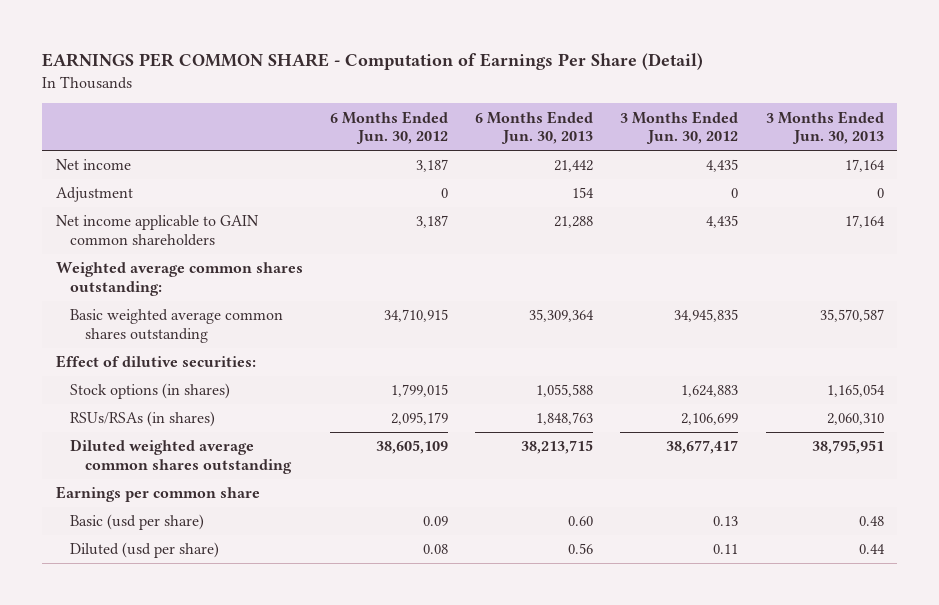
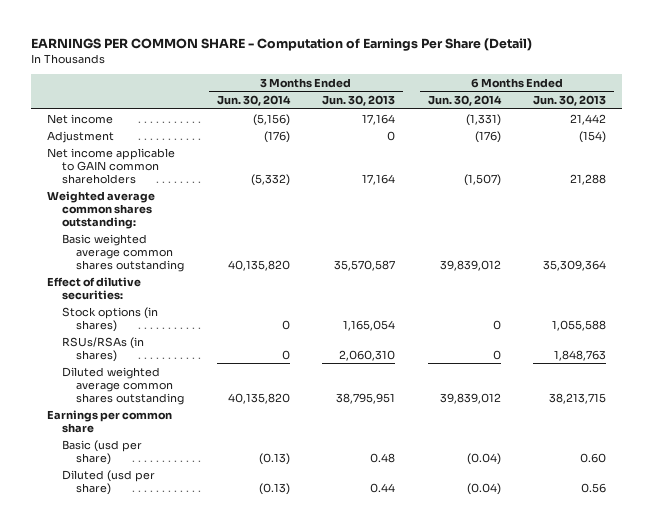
- | 6 Months Ended Jun. 30, 2012 | 6 Months Ended Jun. 30, 2013 | 3 Months Ended Jun. 30, 2012 | 3 Months Ended Jun. 30, 2013
+ | 3 Months Ended Jun. 30, 2014 | 3 Months Ended Jun. 30, 2013 | 6 Months Ended Jun. 30, 2014 | 6 Months Ended Jun. 30, 2013
- Adjustment | 0 | 154 | 0 | 0
+ Adjustment | (176) | 0 | (176) | (154)

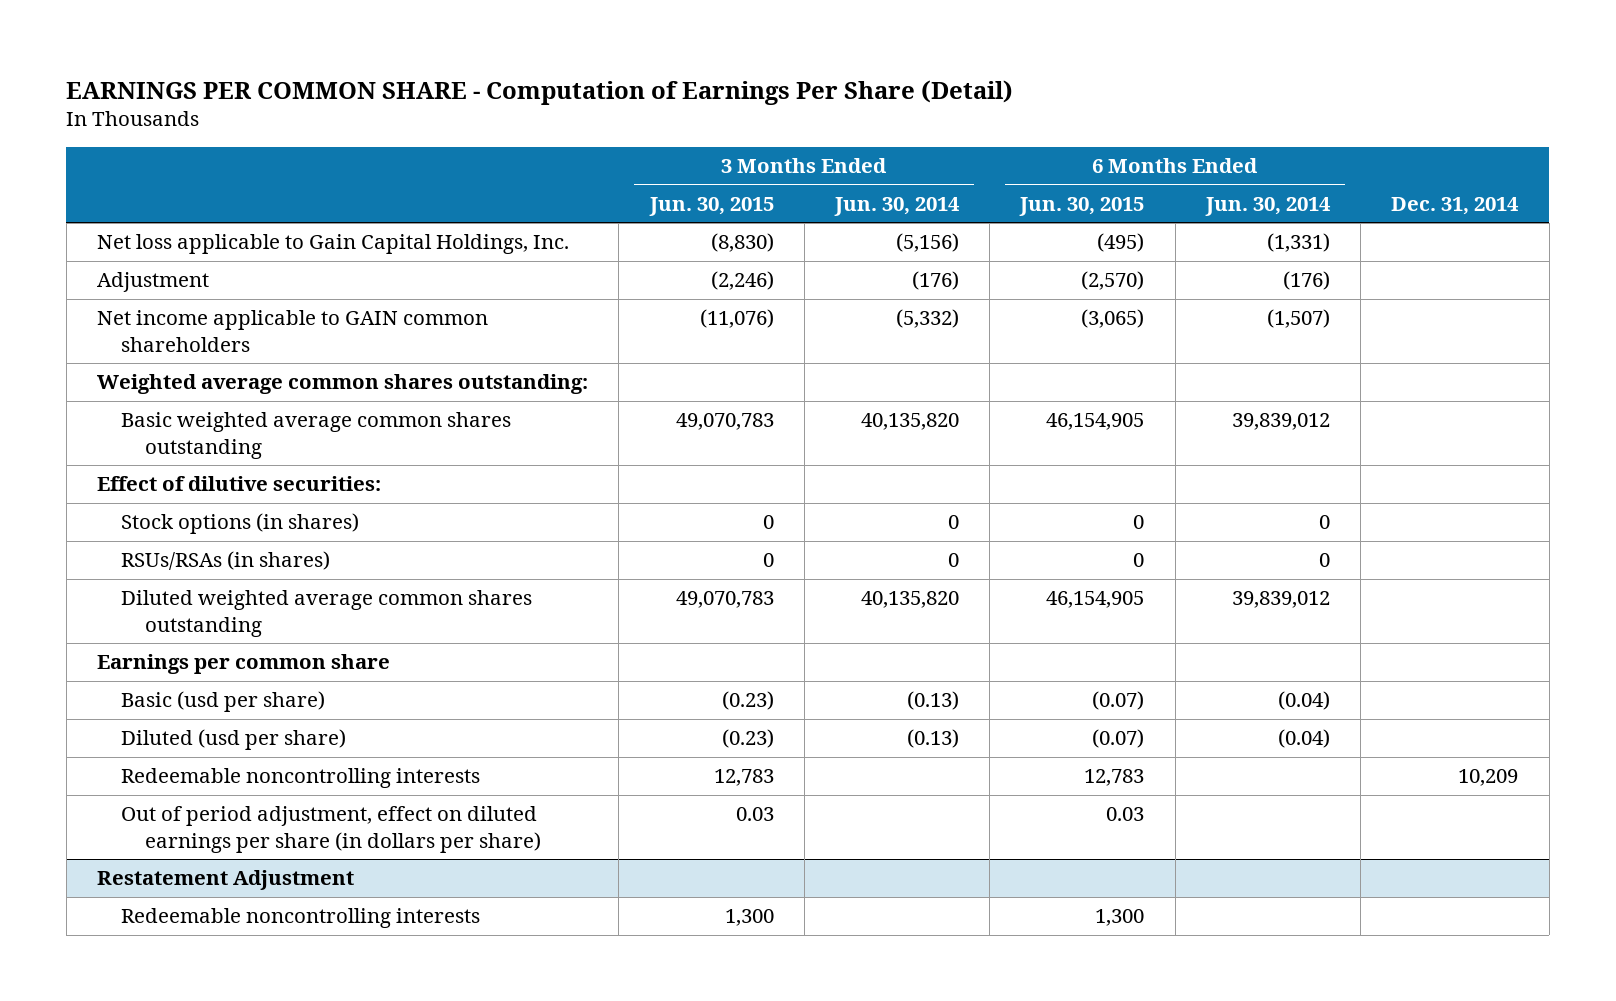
- | 3 Months Ended Jun. 30, 2014 | 3 Months Ended Jun. 30, 2013 | 6 Months Ended Jun. 30, 2014 | 6 Months Ended Jun. 30, 2013
+ | 3 Months Ended Jun. 30, 2015 | 3 Months Ended Jun. 30, 2014 | 6 Months Ended Jun. 30, 2015 | 6 Months Ended Jun. 30, 2014 | Dec. 31, 2014
- Net income | (5,156) | 17,164 | (1,331) | 21,442
+ Net loss applicable to Gain Capital Holdings, Inc. | (8,830) | (5,156) | (495) | (1,331) |
+ Redeemable noncontrolling interests | 12,783 | | 12,783 | | 10,209
+ Out of period adjustment, effect on diluted earnings per share (in dollars per share) | 0.03 | | 0.03 | |
+ Restatement Adjustment
+ Redeemable noncontrolling interests | 1,300 | | 1,300 | |

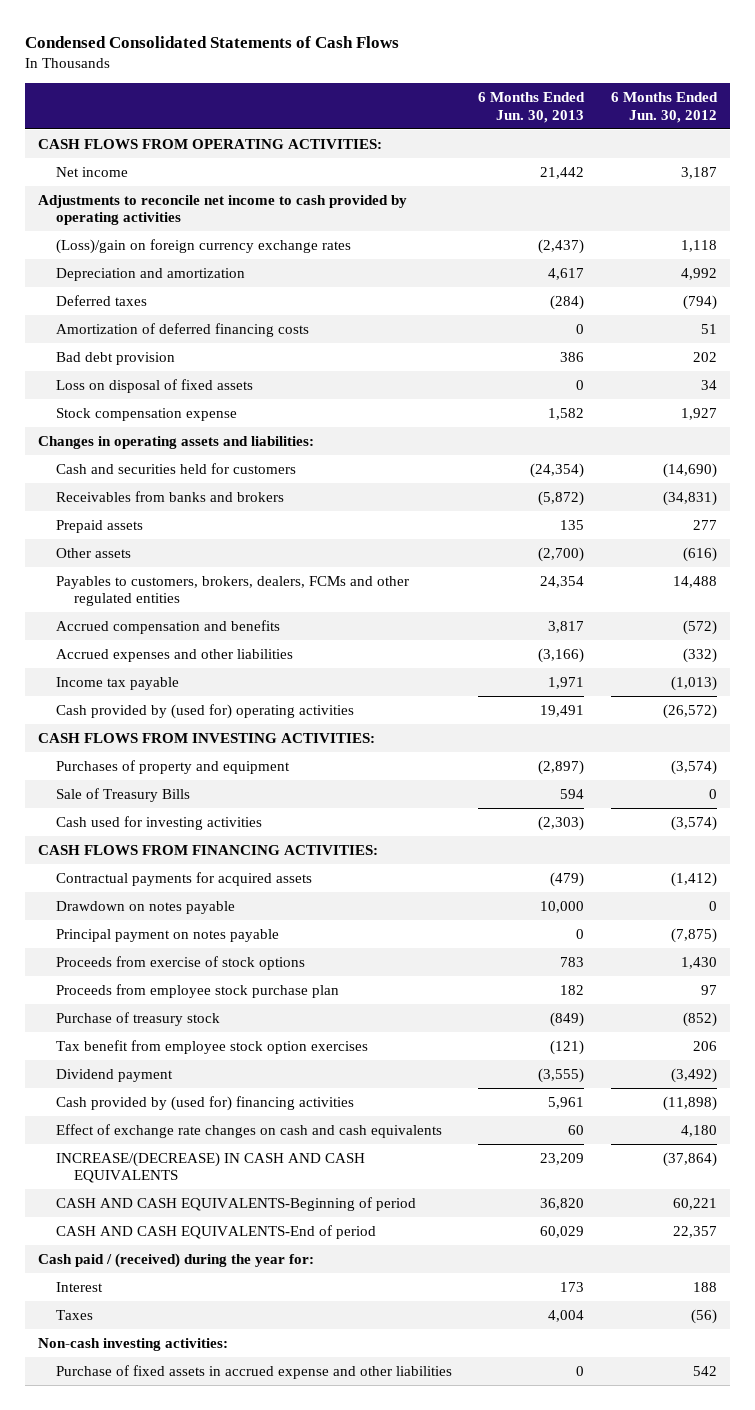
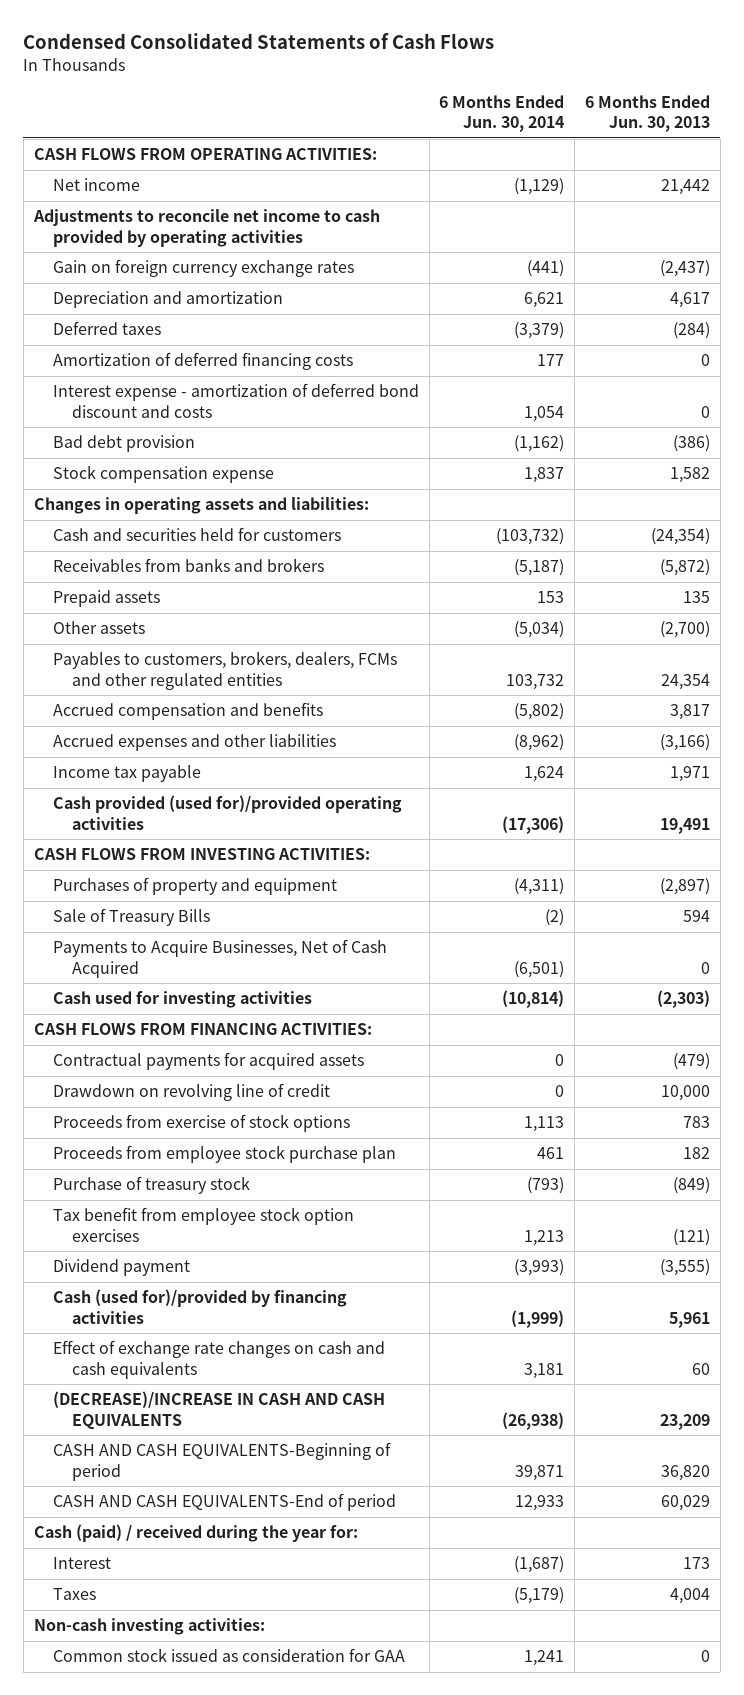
- | 6 Months Ended Jun. 30, 2013 | 6 Months Ended Jun. 30, 2012
+ | 6 Months Ended Jun. 30, 2014 | 6 Months Ended Jun. 30, 2013
- (Loss)/gain on foreign currency exchange rates | (2,437) | 1,118
+ Gain on foreign currency exchange rates | (441) | (2,437)
- Bad debt provision | 386 | 202
- Loss on disposal of fixed assets | 0 | 34
+ Interest expense - amortization of deferred bond discount and costs | 1,054 | 0
+ Bad debt provision | (1,162) | (386)
- Cash provided by (used for) operating activities | 19,491 | (26,572)
+ Cash provided (used for)/provided operating activities | (17,306) | 19,491
+ Payments to Acquire Businesses, Net of Cash Acquired | (6,501) | 0
- Drawdown on notes payable | 10,000 | 0
- Principal payment on notes payable | 0 | (7,875)
+ Drawdown on revolving line of credit | 0 | 10,000
- Cash provided by (used for) financing activities | 5,961 | (11,898)
+ Cash (used for)/provided by financing activities | (1,999) | 5,961
- INCREASE/(DECREASE) IN CASH AND CASH EQUIVALENTS | 23,209 | (37,864)
+ (DECREASE)/INCREASE IN CASH AND CASH EQUIVALENTS | (26,938) | 23,209
- Cash paid / (received) during the year for:
+ Cash (paid) / received during the year for:
- Purchase of fixed assets in accrued expense and other liabilities | 0 | 542
+ Common stock issued as consideration for GAA | 1,241 | 0

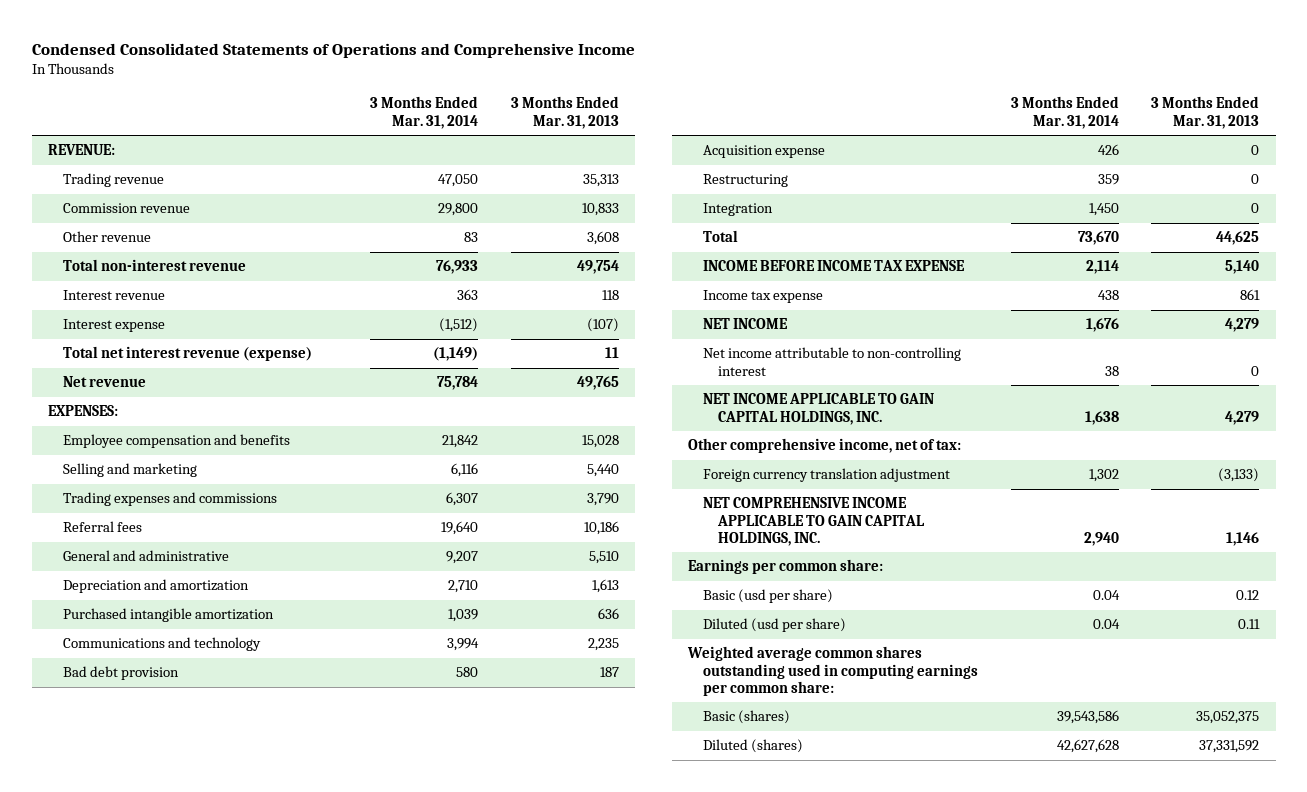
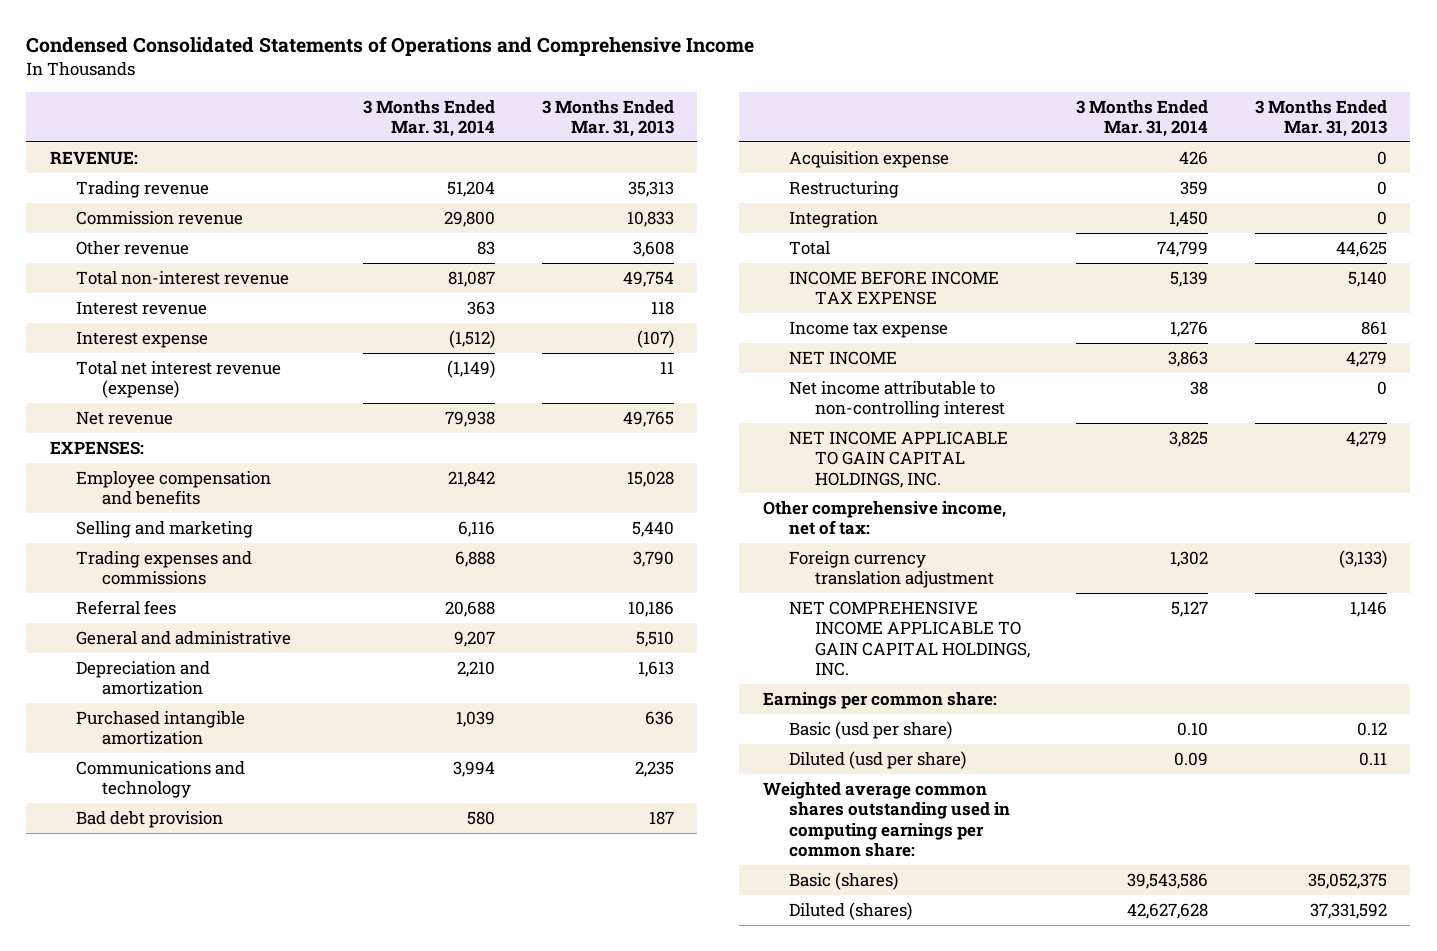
- Trading revenue | 47,050 | 35,313
+ Trading revenue | 51,204 | 35,313
- Total non-interest revenue | 76,933 | 49,754
+ Total non-interest revenue | 81,087 | 49,754
- Net revenue | 75,784 | 49,765
+ Net revenue | 79,938 | 49,765
- Trading expenses and commissions | 6,307 | 3,790
- Referral fees | 19,640 | 10,186
+ Trading expenses and commissions | 6,888 | 3,790
+ Referral fees | 20,688 | 10,186
- Depreciation and amortization | 2,710 | 1,613
+ Depreciation and amortization | 2,210 | 1,613
- Total | 73,670 | 44,625
- INCOME BEFORE INCOME TAX EXPENSE | 2,114 | 5,140
- Income tax expense | 438 | 861
- NET INCOME | 1,676 | 4,279
+ Total | 74,799 | 44,625
+ INCOME BEFORE INCOME TAX EXPENSE | 5,139 | 5,140
+ Income tax expense | 1,276 | 861
+ NET INCOME | 3,863 | 4,279
- NET INCOME APPLICABLE TO GAIN CAPITAL HOLDINGS, INC. | 1,638 | 4,279
+ NET INCOME APPLICABLE TO GAIN CAPITAL HOLDINGS, INC. | 3,825 | 4,279
- NET COMPREHENSIVE INCOME APPLICABLE TO GAIN CAPITAL HOLDINGS, INC. | 2,940 | 1,146
+ NET COMPREHENSIVE INCOME APPLICABLE TO GAIN CAPITAL HOLDINGS, INC. | 5,127 | 1,146
- Basic (usd per share) | 0.04 | 0.12
- Diluted (usd per share) | 0.04 | 0.11
+ Basic (usd per share) | 0.10 | 0.12
+ Diluted (usd per share) | 0.09 | 0.11

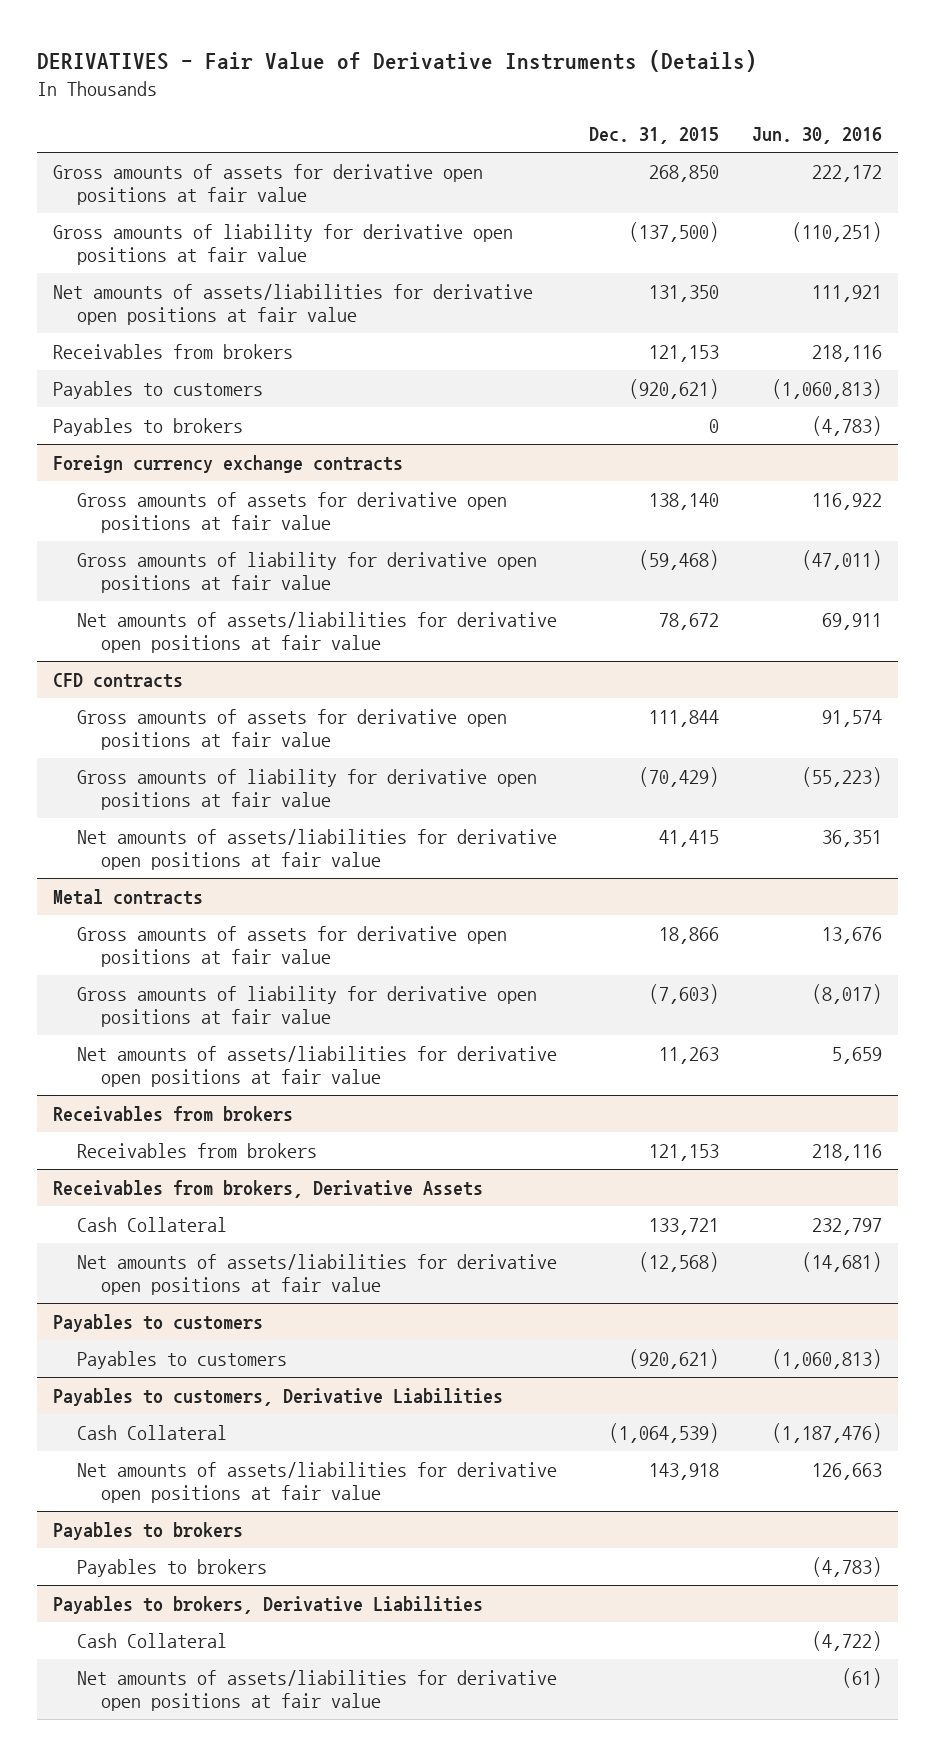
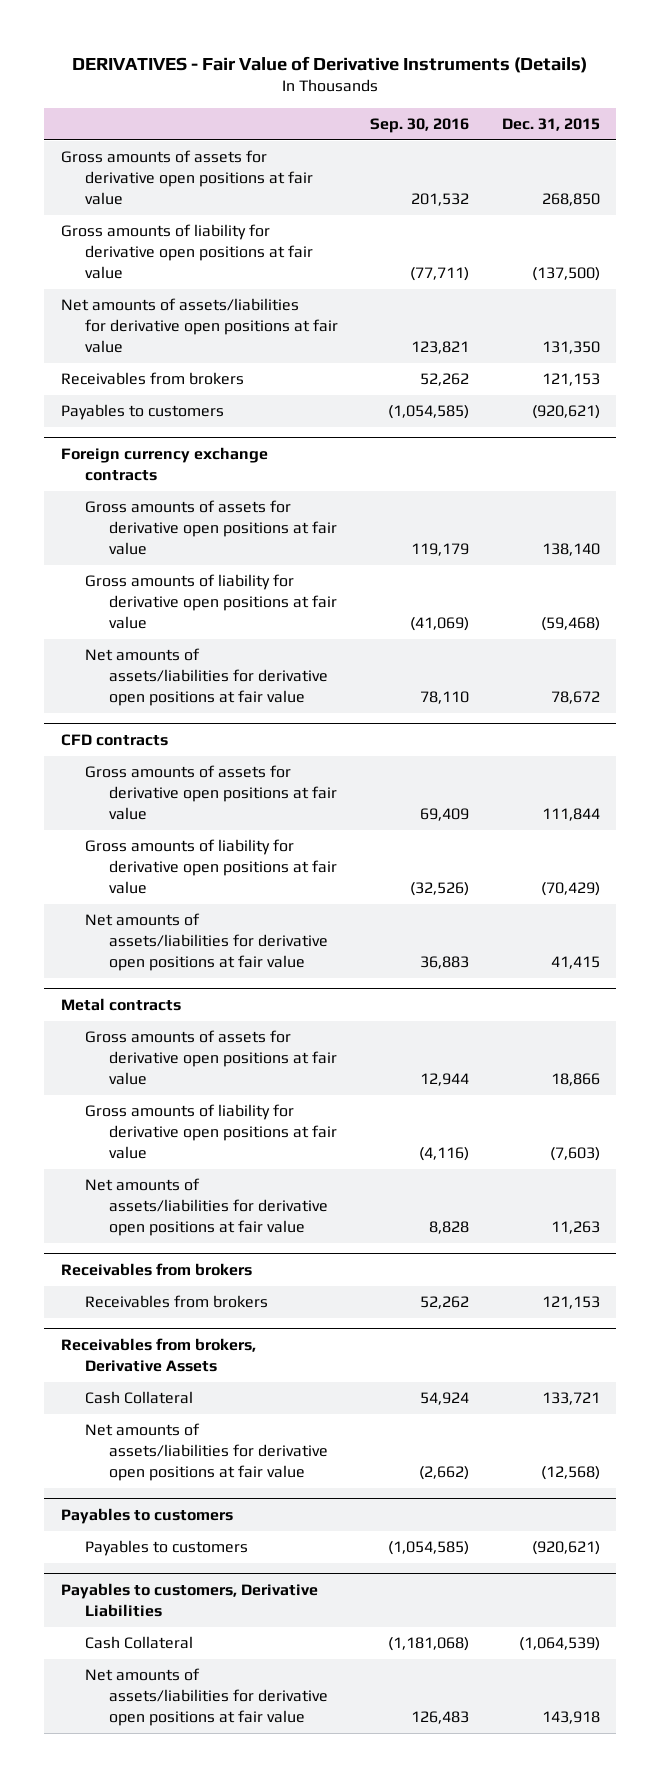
- | Dec. 31, 2015 | Jun. 30, 2016
+ | Sep. 30, 2016 | Dec. 31, 2015
- Payables to brokers | 0 | (4,783)
- Payables to brokers
- Payables to brokers | | (4,783)
- Payables to brokers, Derivative Liabilities
- Cash Collateral | | (4,722)
- Net amounts of assets/liabilities for derivative open positions at fair value | | (61)

